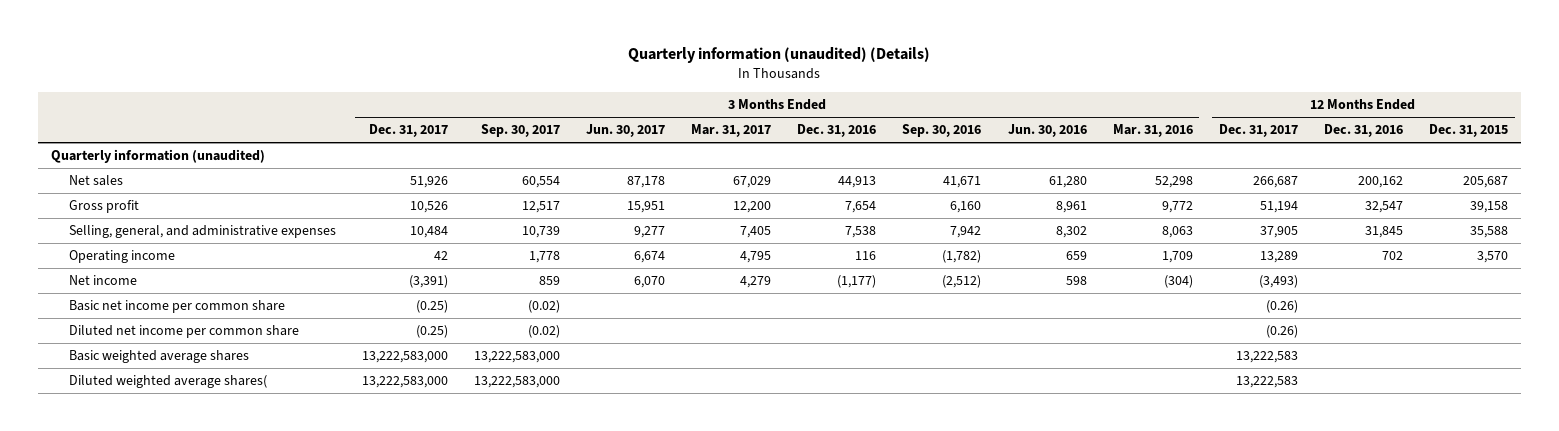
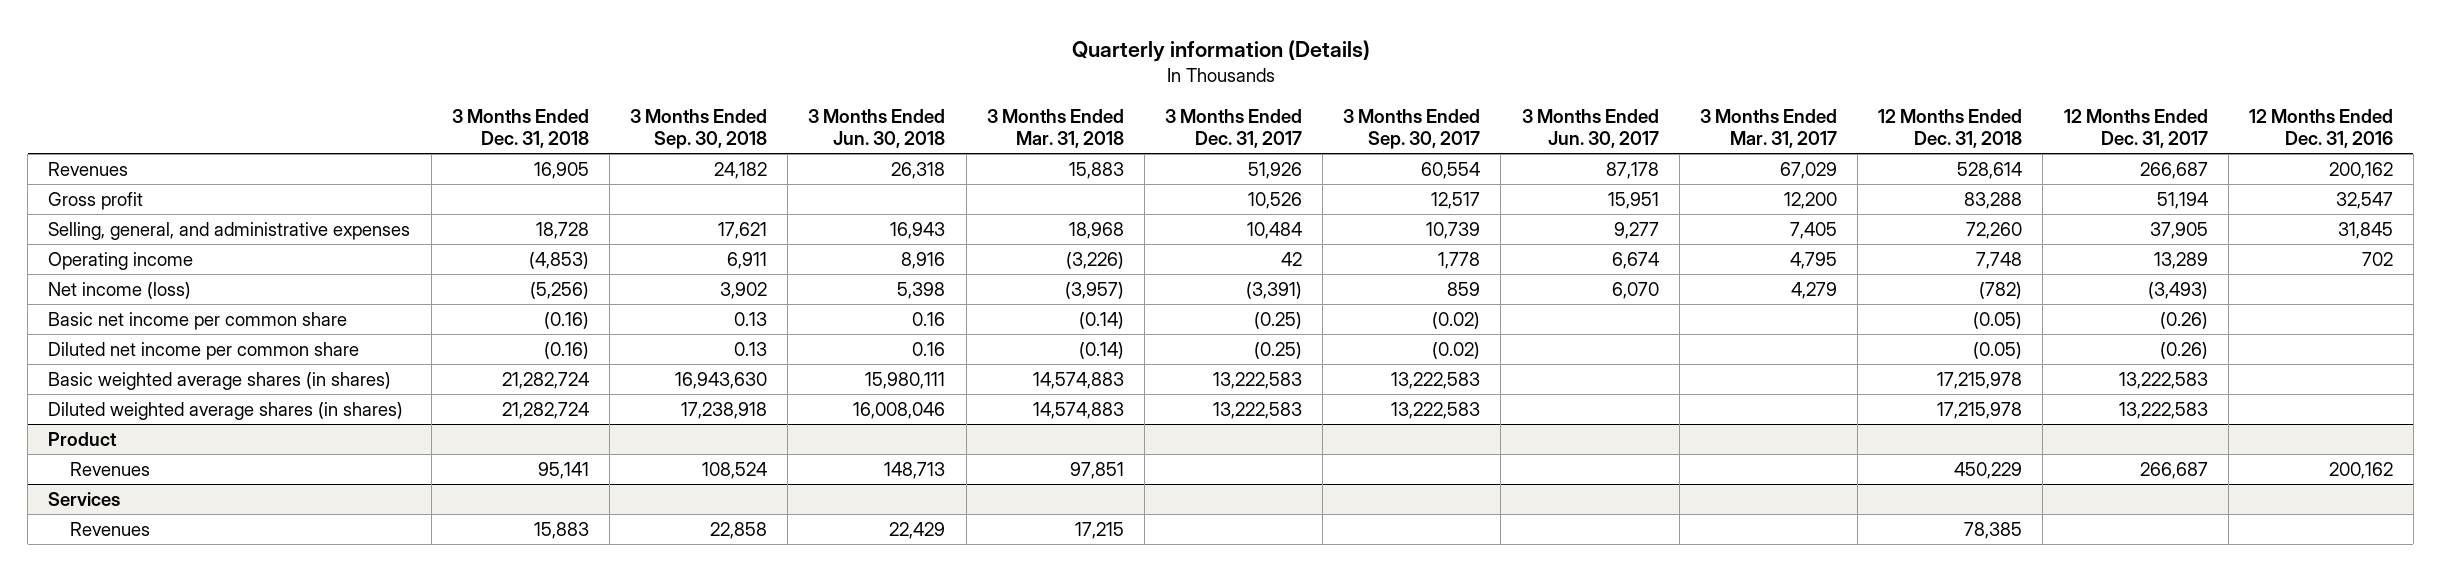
- Quarterly information (unaudited) (Details)
+ Quarterly information (Details)
- | 3 Months Ended Dec. 31, 2017 | 3 Months Ended Sep. 30, 2017 | 3 Months Ended Jun. 30, 2017 | 3 Months Ended Mar. 31, 2017 | 3 Months Ended Dec. 31, 2016 | 3 Months Ended Sep. 30, 2016 | 3 Months Ended Jun. 30, 2016 | 3 Months Ended Mar. 31, 2016 | 12 Months Ended Dec. 31, 2017 | 12 Months Ended Dec. 31, 2016 | 12 Months Ended Dec. 31, 2015
+ | 3 Months Ended Dec. 31, 2018 | 3 Months Ended Sep. 30, 2018 | 3 Months Ended Jun. 30, 2018 | 3 Months Ended Mar. 31, 2018 | 3 Months Ended Dec. 31, 2017 | 3 Months Ended Sep. 30, 2017 | 3 Months Ended Jun. 30, 2017 | 3 Months Ended Mar. 31, 2017 | 12 Months Ended Dec. 31, 2018 | 12 Months Ended Dec. 31, 2017 | 12 Months Ended Dec. 31, 2016
- Quarterly information (unaudited)
- Net sales | 51,926 | 60,554 | 87,178 | 67,029 | 44,913 | 41,671 | 61,280 | 52,298 | 266,687 | 200,162 | 205,687
+ Revenues | 16,905 | 24,182 | 26,318 | 15,883 | 51,926 | 60,554 | 87,178 | 67,029 | 528,614 | 266,687 | 200,162
- Net income | (3,391) | 859 | 6,070 | 4,279 | (1,177) | (2,512) | 598 | (304) | (3,493) | |
+ Net income (loss) | (5,256) | 3,902 | 5,398 | (3,957) | (3,391) | 859 | 6,070 | 4,279 | (782) | (3,493) |
- Basic weighted average shares | 13,222,583,000 | 13,222,583,000 | | | | | | | 13,222,583 | |
- Diluted weighted average shares( | 13,222,583,000 | 13,222,583,000 | | | | | | | 13,222,583 | |
+ Basic weighted average shares (in shares) | 21,282,724 | 16,943,630 | 15,980,111 | 14,574,883 | 13,222,583 | 13,222,583 | | | 17,215,978 | 13,222,583 |
+ Diluted weighted average shares (in shares) | 21,282,724 | 17,238,918 | 16,008,046 | 14,574,883 | 13,222,583 | 13,222,583 | | | 17,215,978 | 13,222,583 |
+ Product
+ Revenues | 95,141 | 108,524 | 148,713 | 97,851 | | | | | 450,229 | 266,687 | 200,162
+ Services
+ Revenues | 15,883 | 22,858 | 22,429 | 17,215 | | | | | 78,385 | |

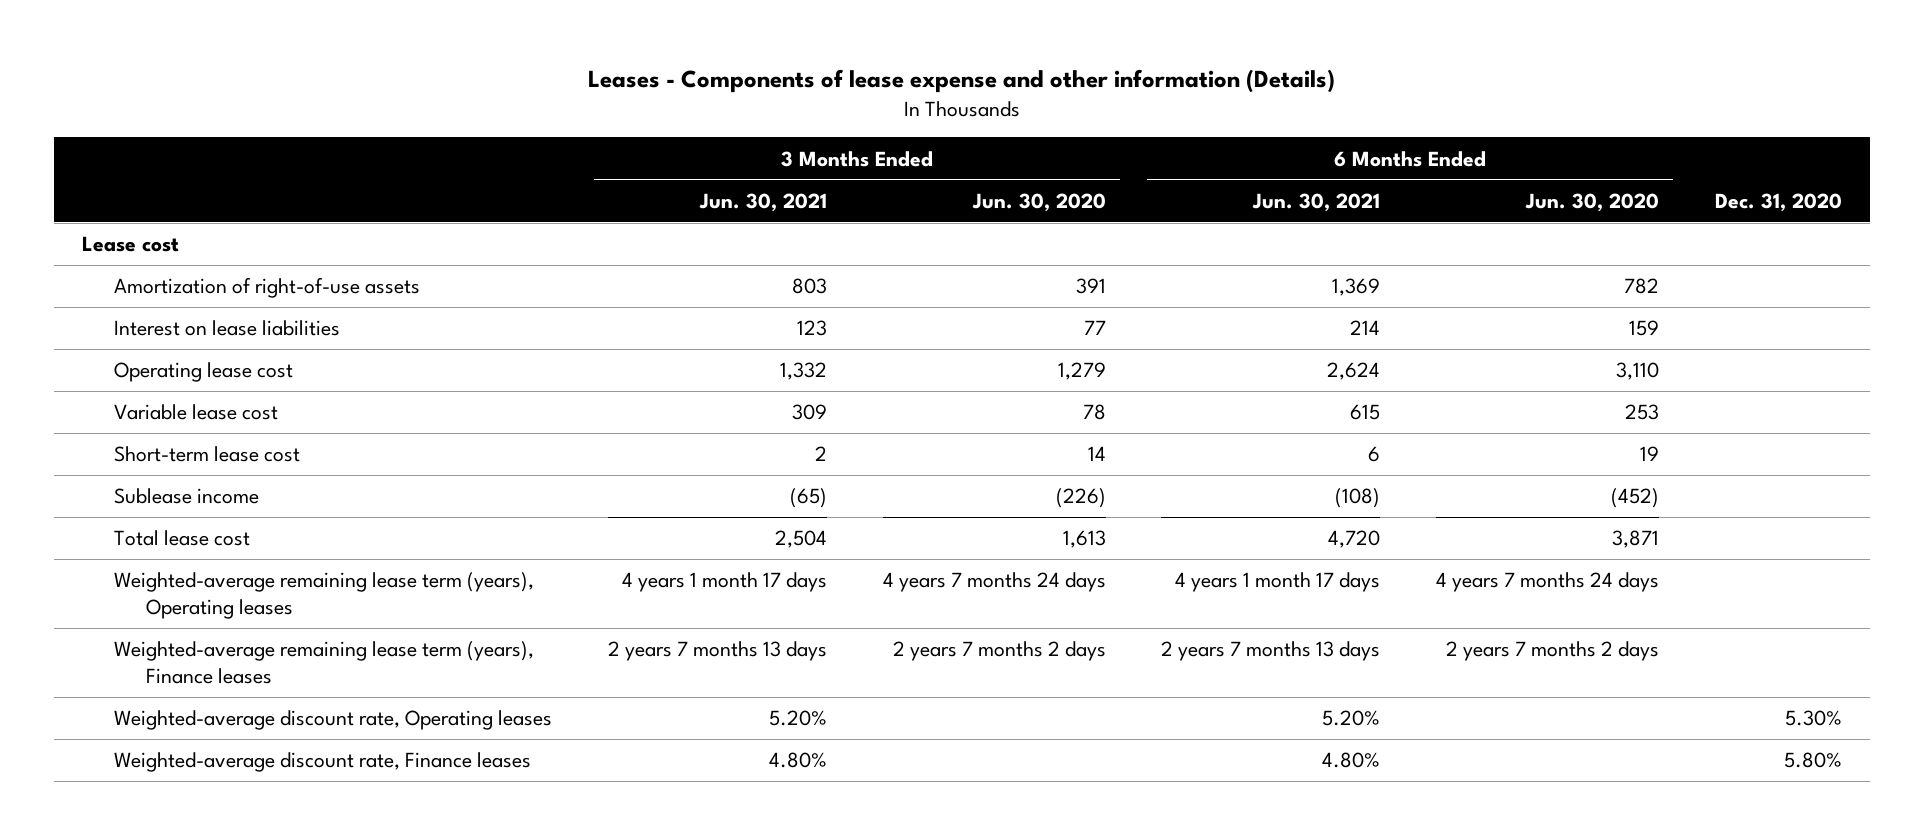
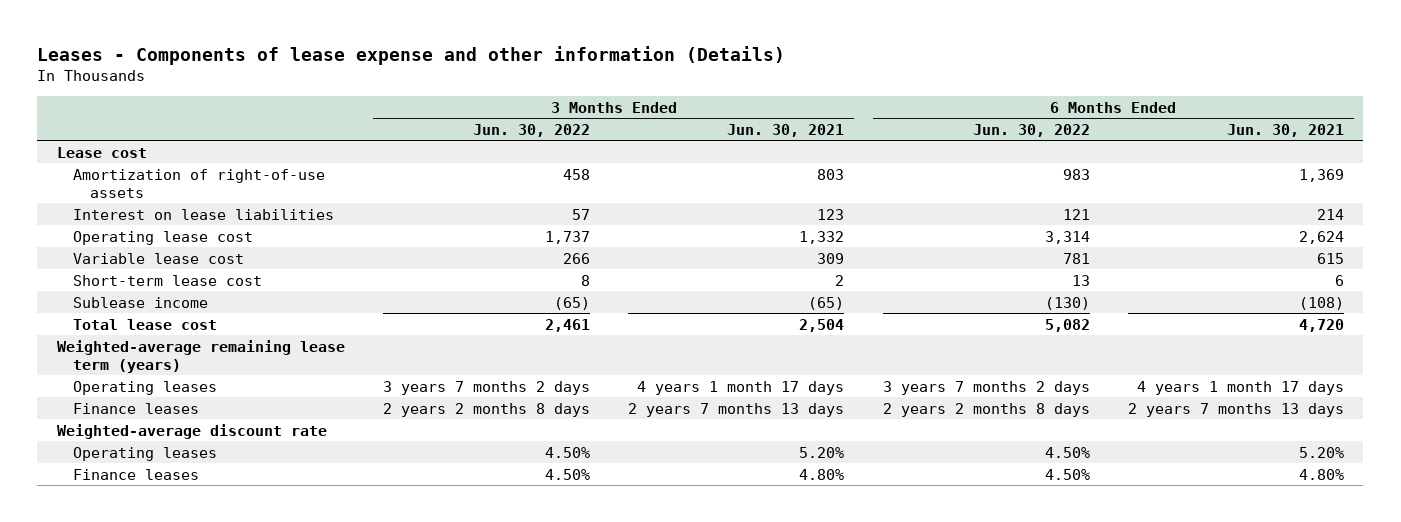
- | 3 Months Ended Jun. 30, 2021 | 3 Months Ended Jun. 30, 2020 | 6 Months Ended Jun. 30, 2021 | 6 Months Ended Jun. 30, 2020 | Dec. 31, 2020
+ | 3 Months Ended Jun. 30, 2022 | 3 Months Ended Jun. 30, 2021 | 6 Months Ended Jun. 30, 2022 | 6 Months Ended Jun. 30, 2021
- Weighted-average remaining lease term (years), Operating leases | 4 years 1 month 17 days | 4 years 7 months 24 days | 4 years 1 month 17 days | 4 years 7 months 24 days |
- Weighted-average remaining lease term (years), Finance leases | 2 years 7 months 13 days | 2 years 7 months 2 days | 2 years 7 months 13 days | 2 years 7 months 2 days |
- Weighted-average discount rate, Operating leases | 5.20% | | 5.20% | | 5.30%
- Weighted-average discount rate, Finance leases | 4.80% | | 4.80% | | 5.80%
+ Weighted-average remaining lease term (years)
+ Operating leases | 3 years 7 months 2 days | 4 years 1 month 17 days | 3 years 7 months 2 days | 4 years 1 month 17 days
+ Finance leases | 2 years 2 months 8 days | 2 years 7 months 13 days | 2 years 2 months 8 days | 2 years 7 months 13 days
+ Weighted-average discount rate
+ Operating leases | 4.50% | 5.20% | 4.50% | 5.20%
+ Finance leases | 4.50% | 4.80% | 4.50% | 4.80%

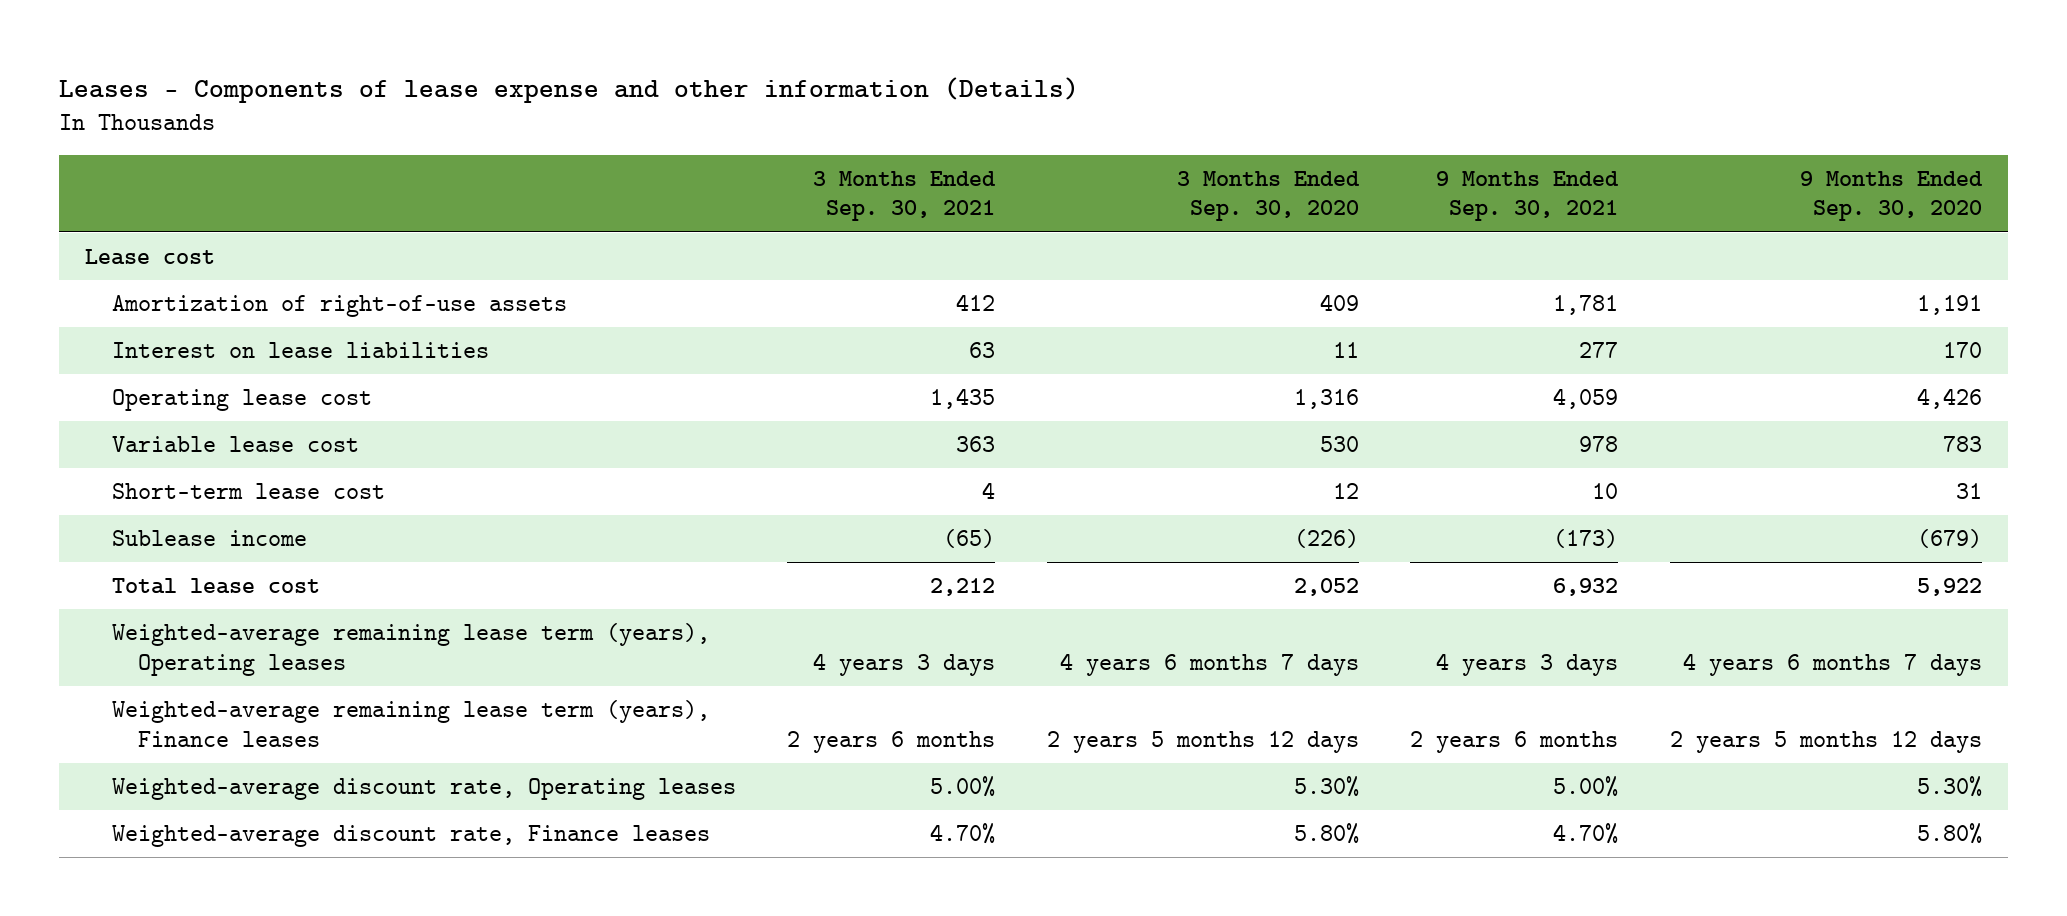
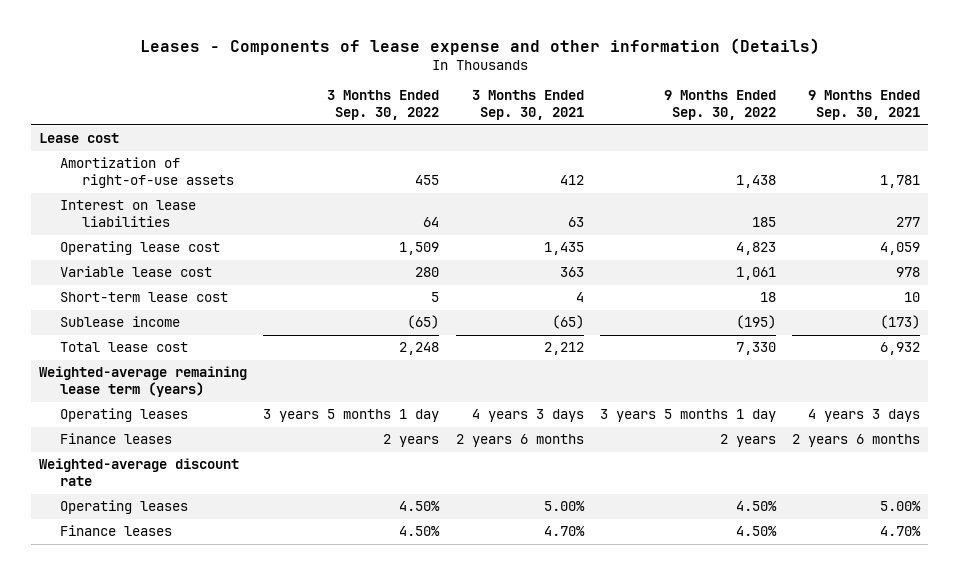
- | 3 Months Ended Sep. 30, 2021 | 3 Months Ended Sep. 30, 2020 | 9 Months Ended Sep. 30, 2021 | 9 Months Ended Sep. 30, 2020
+ | 3 Months Ended Sep. 30, 2022 | 3 Months Ended Sep. 30, 2021 | 9 Months Ended Sep. 30, 2022 | 9 Months Ended Sep. 30, 2021
- Weighted-average remaining lease term (years), Operating leases | 4 years 3 days | 4 years 6 months 7 days | 4 years 3 days | 4 years 6 months 7 days
- Weighted-average remaining lease term (years), Finance leases | 2 years 6 months | 2 years 5 months 12 days | 2 years 6 months | 2 years 5 months 12 days
- Weighted-average discount rate, Operating leases | 5.00% | 5.30% | 5.00% | 5.30%
- Weighted-average discount rate, Finance leases | 4.70% | 5.80% | 4.70% | 5.80%
+ Weighted-average remaining lease term (years)
+ Operating leases | 3 years 5 months 1 day | 4 years 3 days | 3 years 5 months 1 day | 4 years 3 days
+ Finance leases | 2 years | 2 years 6 months | 2 years | 2 years 6 months
+ Weighted-average discount rate
+ Operating leases | 4.50% | 5.00% | 4.50% | 5.00%
+ Finance leases | 4.50% | 4.70% | 4.50% | 4.70%

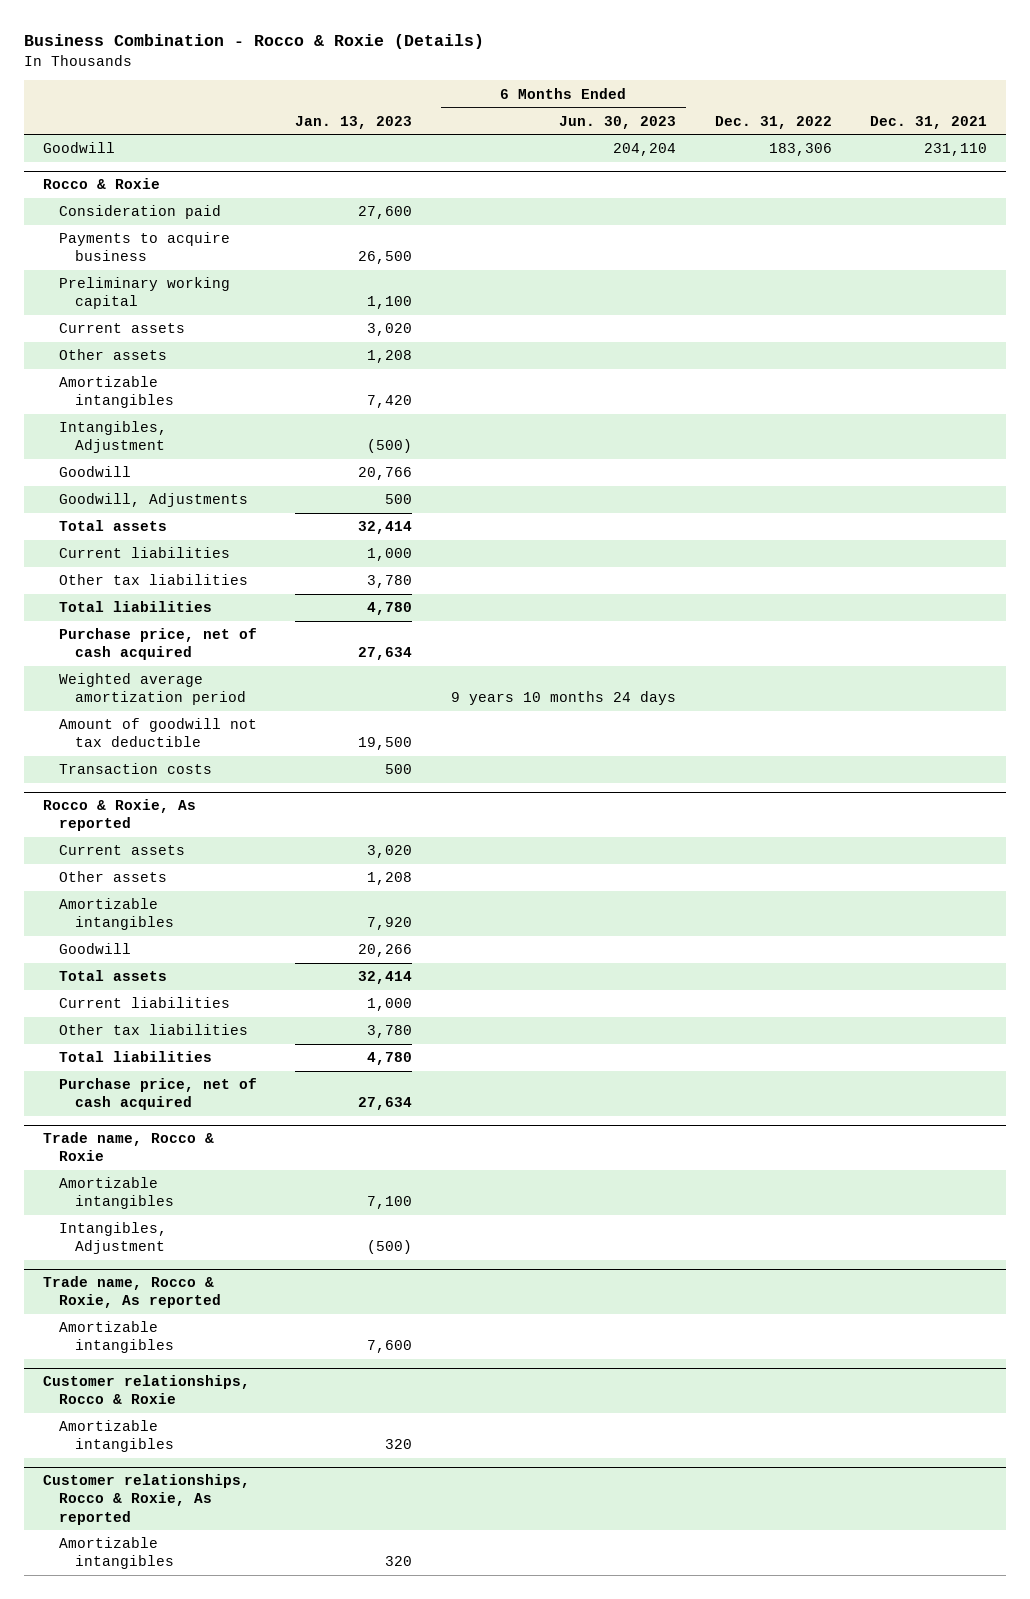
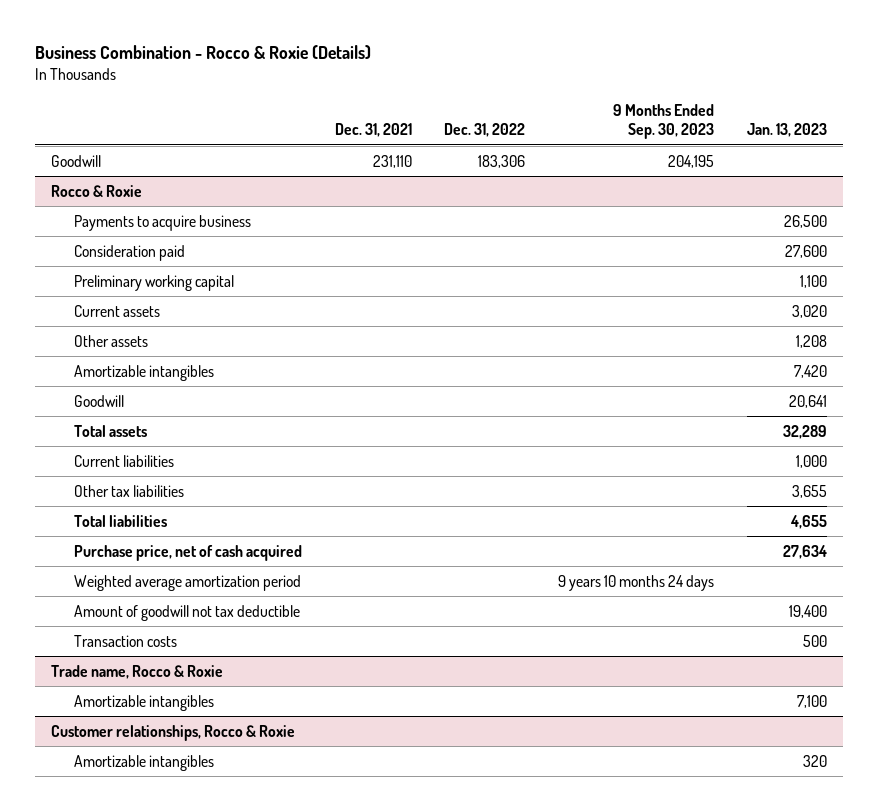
- | Jan. 13, 2023 | 6 Months Ended Jun. 30, 2023 | Dec. 31, 2022 | Dec. 31, 2021
+ | Dec. 31, 2021 | Dec. 31, 2022 | 9 Months Ended Sep. 30, 2023 | Jan. 13, 2023
@ Rocco & Roxie
moved down: Consideration paid | | | | 27,600
- Intangibles, Adjustment | (500) | | |
- Goodwill | 20,766 | | |
- Goodwill, Adjustments | 500 | | |
- Total assets | 32,414 | | |
+ Goodwill | | | | 20,641
+ Total assets | | | | 32,289
- Other tax liabilities | 3,780 | | |
- Total liabilities | 4,780 | | |
+ Other tax liabilities | | | | 3,655
+ Total liabilities | | | | 4,655
- Amount of goodwill not tax deductible | 19,500 | | |
+ Amount of goodwill not tax deductible | | | | 19,400
- Rocco & Roxie, As reported
- Current assets | 3,020 | | |
- Other assets | 1,208 | | |
- Amortizable intangibles | 7,920 | | |
- Goodwill | 20,266 | | |
- Total assets | 32,414 | | |
- Current liabilities | 1,000 | | |
- Other tax liabilities | 3,780 | | |
- Total liabilities | 4,780 | | |
- Purchase price, net of cash acquired | 27,634 | | |
@ Trade name, Rocco & Roxie
- Intangibles, Adjustment | (500) | | |
- Trade name, Rocco & Roxie, As reported
- Amortizable intangibles | 7,600 | | |
- Customer relationships, Rocco & Roxie, As reported
- Amortizable intangibles | 320 | | |

